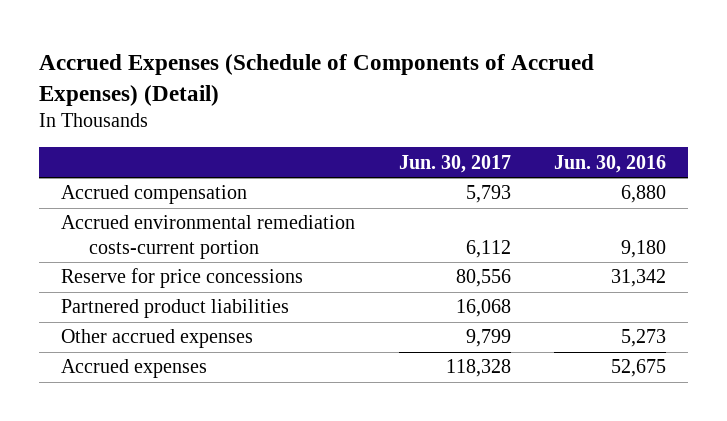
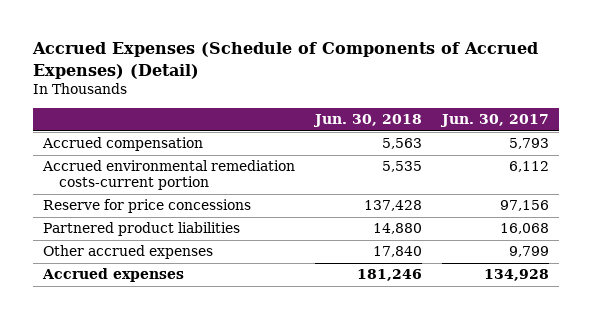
- | Jun. 30, 2017 | Jun. 30, 2016
+ | Jun. 30, 2018 | Jun. 30, 2017
- Reserve for price concessions | 80,556 | 31,342
+ Reserve for price concessions | 137,428 | 97,156
- Accrued expenses | 118,328 | 52,675
+ Accrued expenses | 181,246 | 134,928

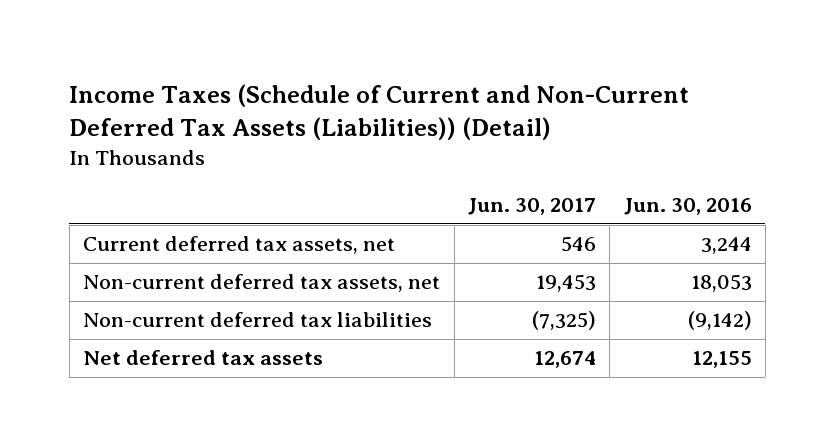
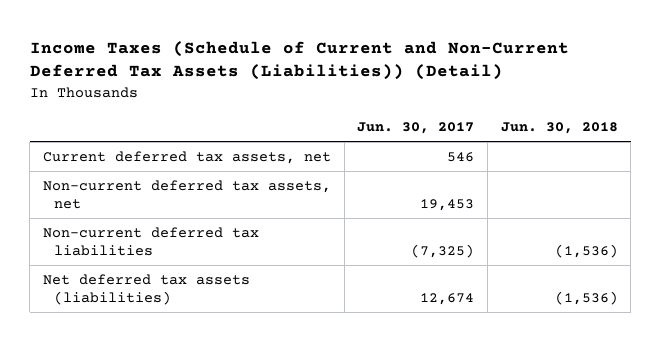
- | Jun. 30, 2017 | Jun. 30, 2016
+ | Jun. 30, 2017 | Jun. 30, 2018
- Net deferred tax assets | 12,674 | 12,155
+ Net deferred tax assets (liabilities) | 12,674 | (1,536)

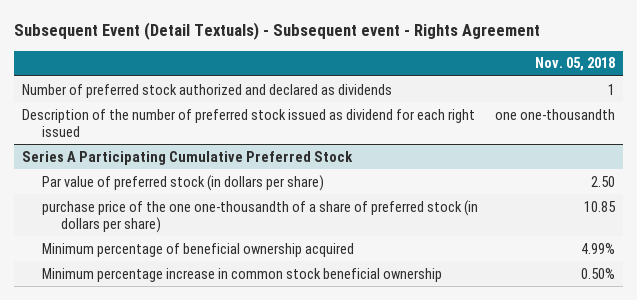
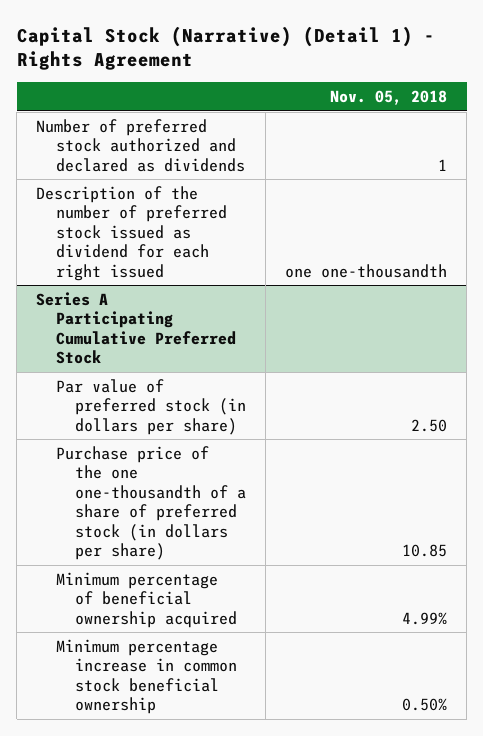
- Subsequent Event (Detail Textuals) - Subsequent event - Rights Agreement
+ Capital Stock (Narrative) (Detail 1) - Rights Agreement
@ Series A Participating Cumulative Preferred Stock
- purchase price of the one one-thousandth of a share of preferred stock (in dollars per share) | 10.85
+ Purchase price of the one one-thousandth of a share of preferred stock (in dollars per share) | 10.85

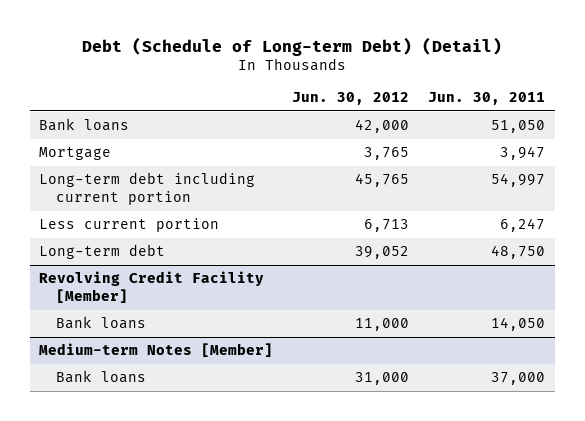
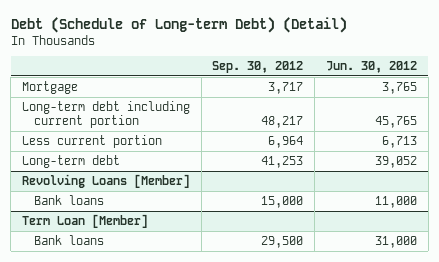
- | Jun. 30, 2012 | Jun. 30, 2011
+ | Sep. 30, 2012 | Jun. 30, 2012
- Bank loans | 42,000 | 51,050
- Revolving Credit Facility [Member]
+ Revolving Loans [Member]
- Medium-term Notes [Member]
+ Term Loan [Member]

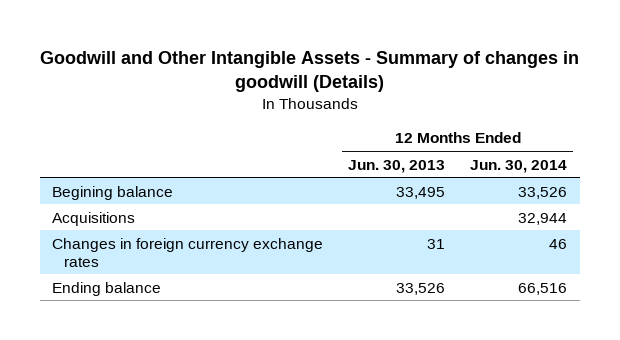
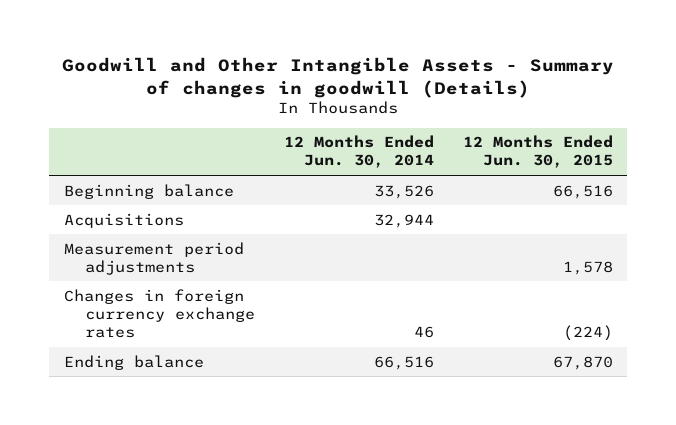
- | 12 Months Ended Jun. 30, 2013 | 12 Months Ended Jun. 30, 2014
+ | 12 Months Ended Jun. 30, 2014 | 12 Months Ended Jun. 30, 2015
- Begining balance | 33,495 | 33,526
+ Beginning balance | 33,526 | 66,516
+ Measurement period adjustments | | 1,578

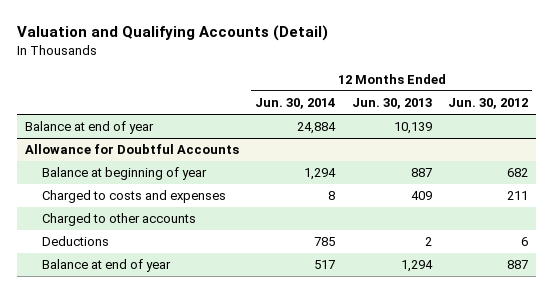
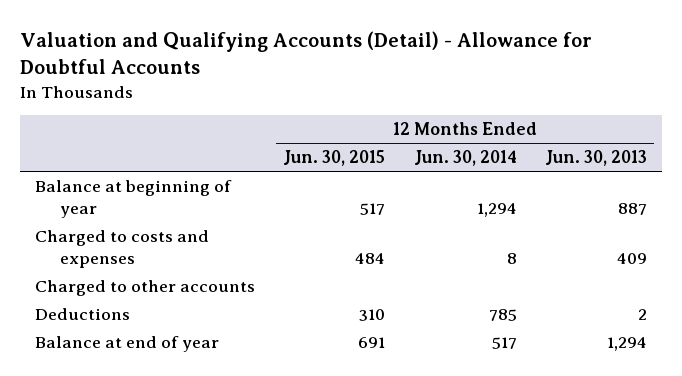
- Valuation and Qualifying Accounts (Detail)
+ Valuation and Qualifying Accounts (Detail) - Allowance for Doubtful Accounts
- | 12 Months Ended Jun. 30, 2014 | 12 Months Ended Jun. 30, 2013 | 12 Months Ended Jun. 30, 2012
+ | 12 Months Ended Jun. 30, 2015 | 12 Months Ended Jun. 30, 2014 | 12 Months Ended Jun. 30, 2013
- Balance at end of year | 24,884 | 10,139 |
- Allowance for Doubtful Accounts

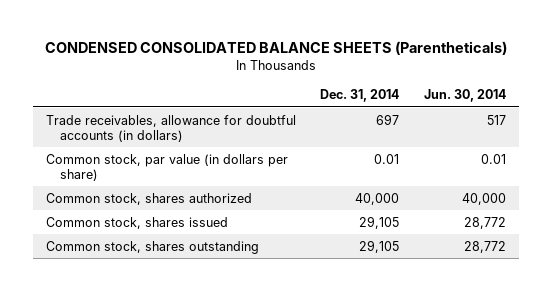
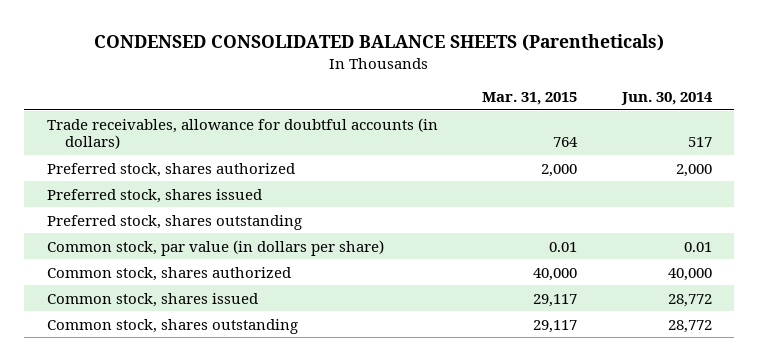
- | Dec. 31, 2014 | Jun. 30, 2014
+ | Mar. 31, 2015 | Jun. 30, 2014
+ Preferred stock, shares authorized | 2,000 | 2,000
+ Preferred stock, shares issued
+ Preferred stock, shares outstanding

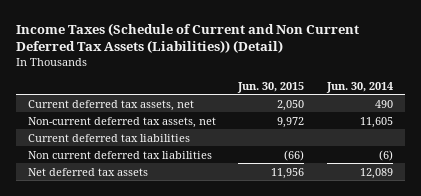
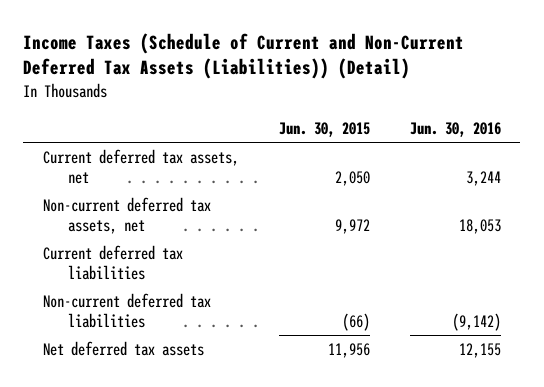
- Income Taxes (Schedule of Current and Non Current Deferred Tax Assets (Liabilities)) (Detail)
+ Income Taxes (Schedule of Current and Non-Current Deferred Tax Assets (Liabilities)) (Detail)
- | Jun. 30, 2015 | Jun. 30, 2014
+ | Jun. 30, 2015 | Jun. 30, 2016
- Non current deferred tax liabilities | (66) | (6)
+ Non-current deferred tax liabilities | (66) | (9,142)

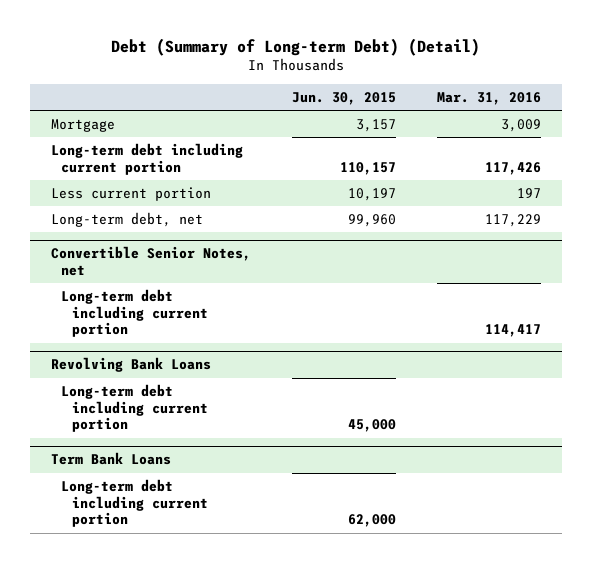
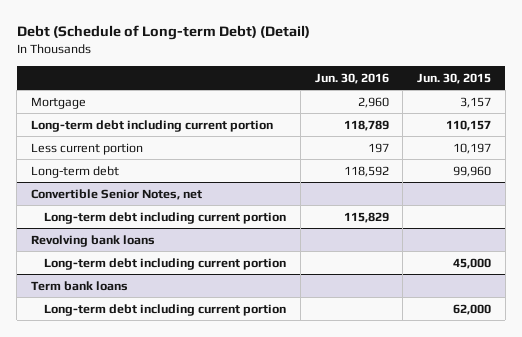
- Debt (Summary of Long-term Debt) (Detail)
+ Debt (Schedule of Long-term Debt) (Detail)
- | Jun. 30, 2015 | Mar. 31, 2016
+ | Jun. 30, 2016 | Jun. 30, 2015
- Long-term debt, net | 99,960 | 117,229
+ Long-term debt | 118,592 | 99,960
- Revolving Bank Loans
+ Revolving bank loans
- Term Bank Loans
+ Term bank loans

